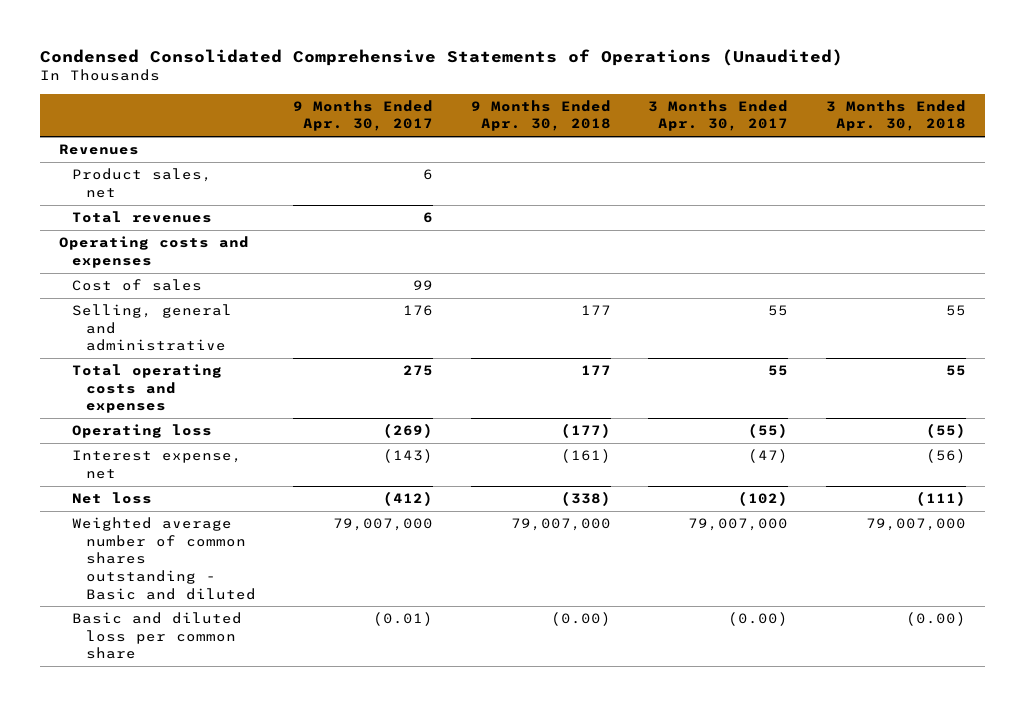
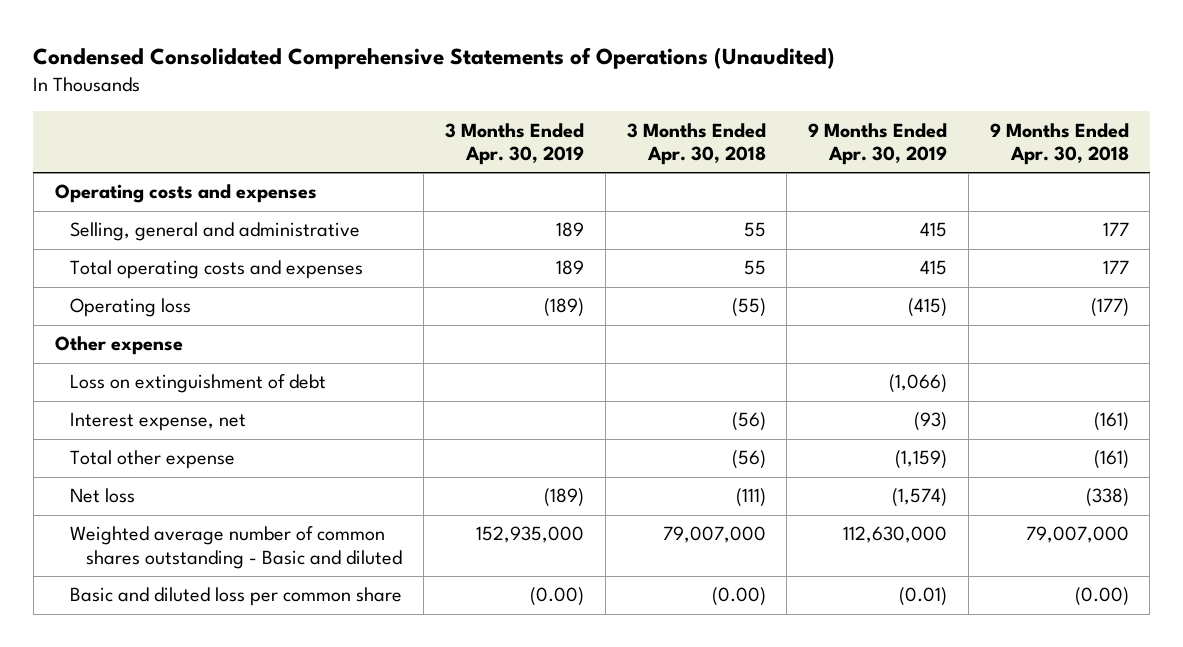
- | 9 Months Ended Apr. 30, 2017 | 9 Months Ended Apr. 30, 2018 | 3 Months Ended Apr. 30, 2017 | 3 Months Ended Apr. 30, 2018
+ | 3 Months Ended Apr. 30, 2019 | 3 Months Ended Apr. 30, 2018 | 9 Months Ended Apr. 30, 2019 | 9 Months Ended Apr. 30, 2018
- Revenues
- Product sales, net | 6 | | |
- Total revenues | 6 | | |
- Cost of sales | 99 | | |
+ Other expense
+ Loss on extinguishment of debt | | | (1,066) |
+ Total other expense | | (56) | (1,159) | (161)

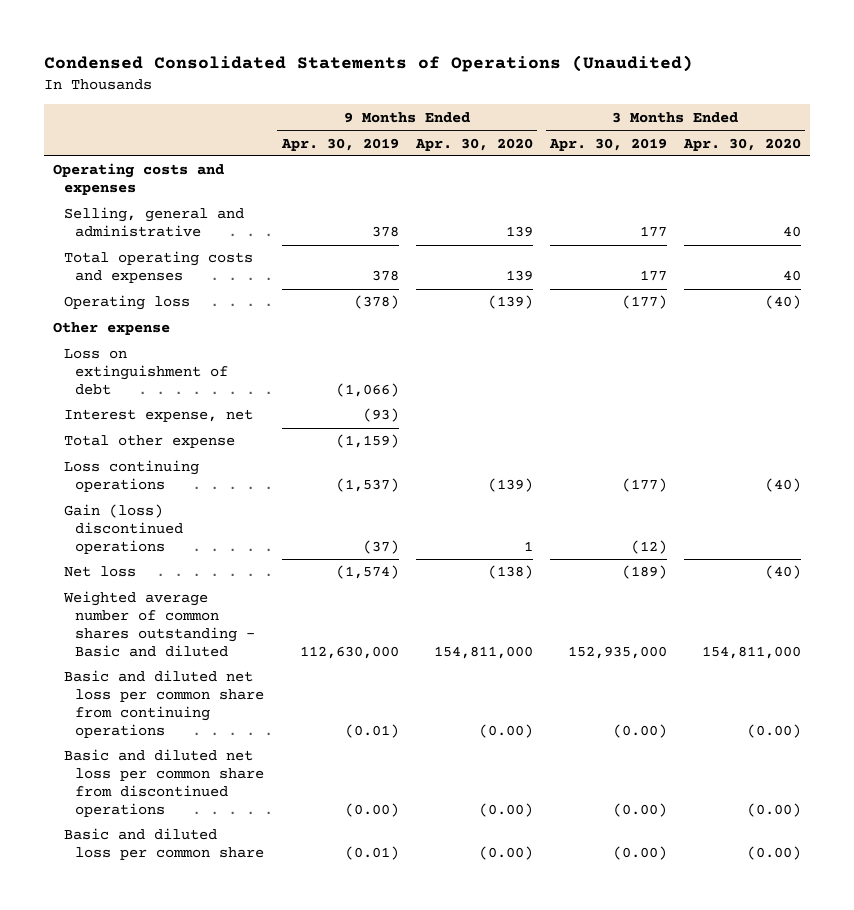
- Condensed Consolidated Comprehensive Statements of Operations (Unaudited)
+ Condensed Consolidated Statements of Operations (Unaudited)
- | 3 Months Ended Apr. 30, 2019 | 3 Months Ended Apr. 30, 2018 | 9 Months Ended Apr. 30, 2019 | 9 Months Ended Apr. 30, 2018
+ | 9 Months Ended Apr. 30, 2019 | 9 Months Ended Apr. 30, 2020 | 3 Months Ended Apr. 30, 2019 | 3 Months Ended Apr. 30, 2020
- Selling, general and administrative | 189 | 55 | 415 | 177
- Total operating costs and expenses | 189 | 55 | 415 | 177
- Operating loss | (189) | (55) | (415) | (177)
+ Selling, general and administrative | 378 | 139 | 177 | 40
+ Total operating costs and expenses | 378 | 139 | 177 | 40
+ Operating loss | (378) | (139) | (177) | (40)
+ Loss continuing operations | (1,537) | (139) | (177) | (40)
+ Gain (loss) discontinued operations | (37) | 1 | (12) |
+ Basic and diluted net loss per common share from continuing operations | (0.01) | (0.00) | (0.00) | (0.00)
+ Basic and diluted net loss per common share from discontinued operations | (0.00) | (0.00) | (0.00) | (0.00)

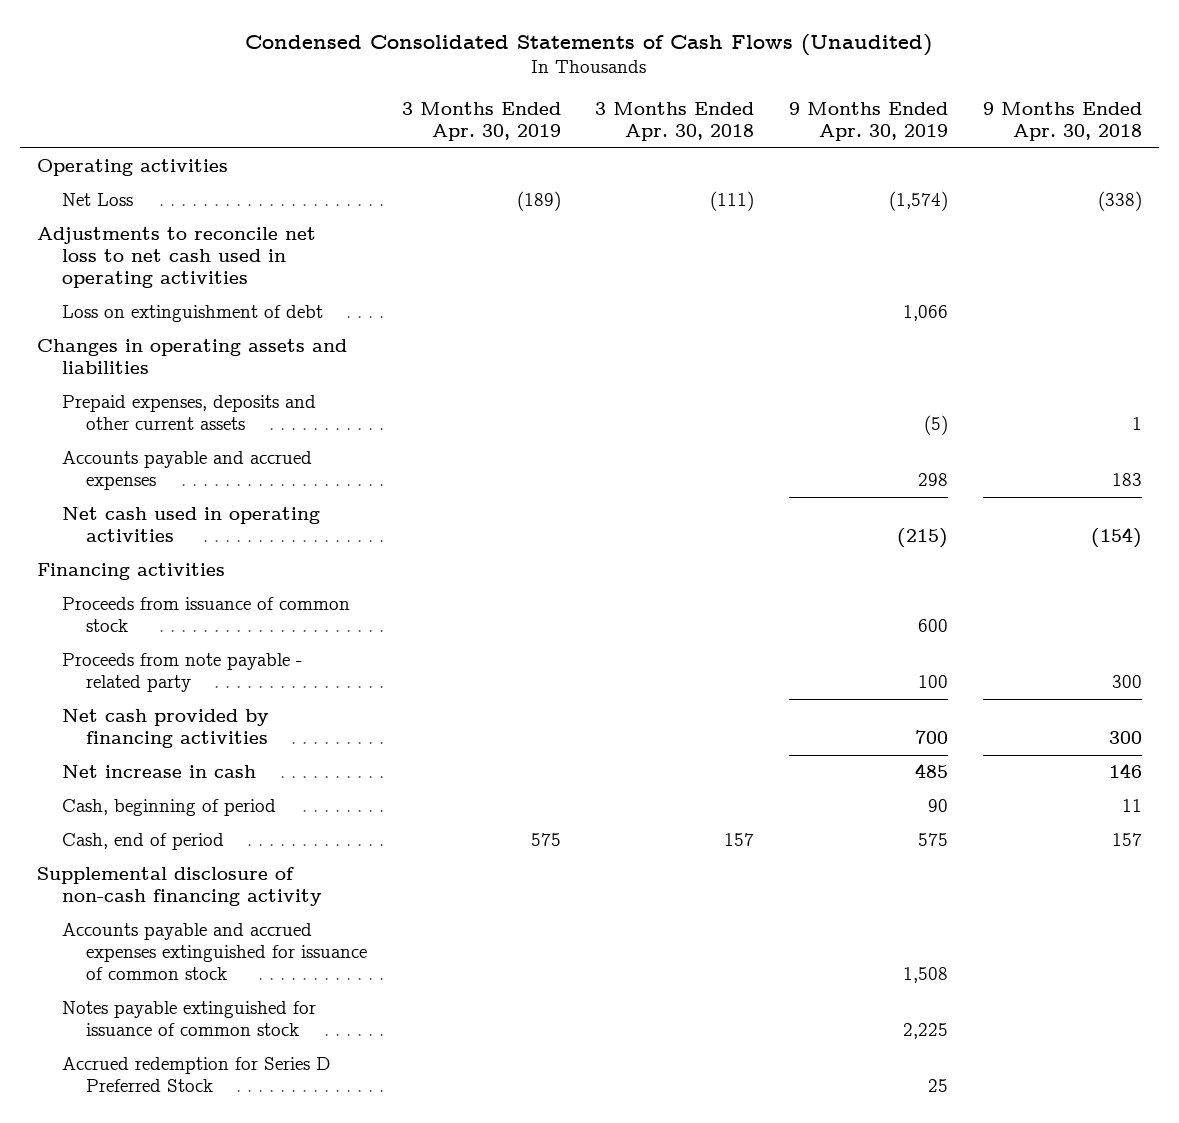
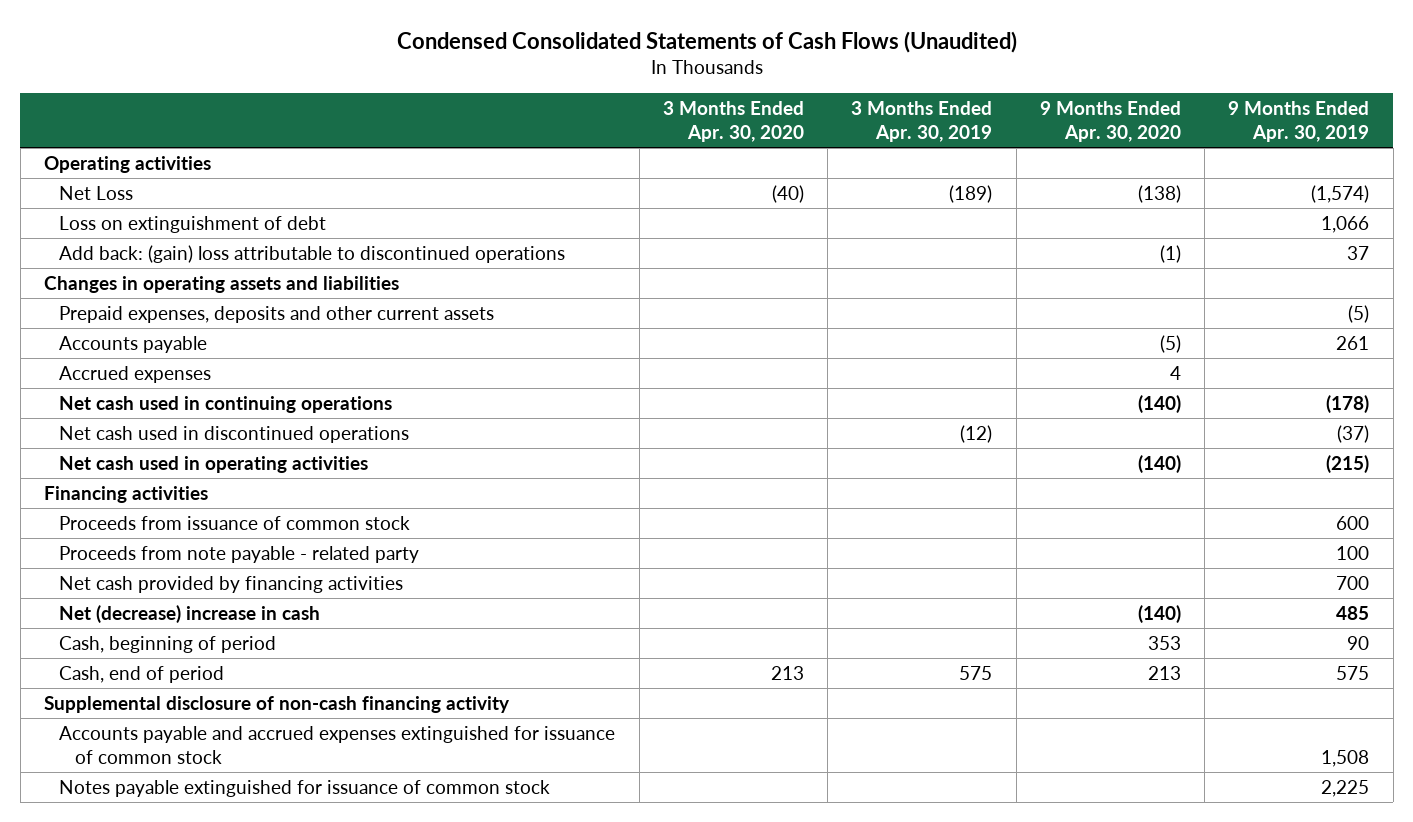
- | 3 Months Ended Apr. 30, 2019 | 3 Months Ended Apr. 30, 2018 | 9 Months Ended Apr. 30, 2019 | 9 Months Ended Apr. 30, 2018
+ | 3 Months Ended Apr. 30, 2020 | 3 Months Ended Apr. 30, 2019 | 9 Months Ended Apr. 30, 2020 | 9 Months Ended Apr. 30, 2019
- Adjustments to reconcile net loss to net cash used in operating activities
+ Add back: (gain) loss attributable to discontinued operations | | | (1) | 37
- Accounts payable and accrued expenses | | | 298 | 183
+ Accounts payable | | | (5) | 261
+ Accrued expenses | | | 4 |
+ Net cash used in continuing operations | | | (140) | (178)
+ Net cash used in discontinued operations | | (12) | | (37)
- Net increase in cash | | | 485 | 146
+ Net (decrease) increase in cash | | | (140) | 485
- Accrued redemption for Series D Preferred Stock | | | 25 |

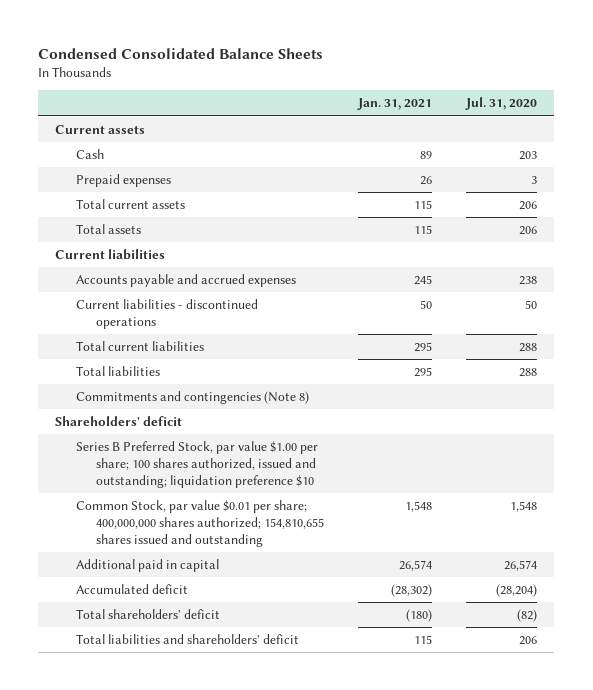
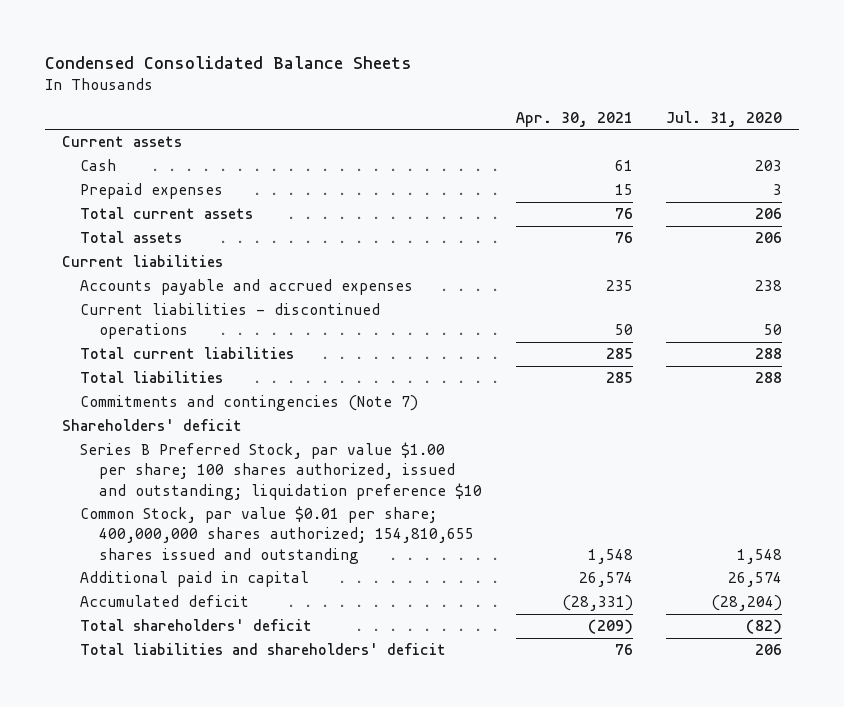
- | Jan. 31, 2021 | Jul. 31, 2020
+ | Apr. 30, 2021 | Jul. 31, 2020
- Commitments and contingencies (Note 8)
+ Commitments and contingencies (Note 7)

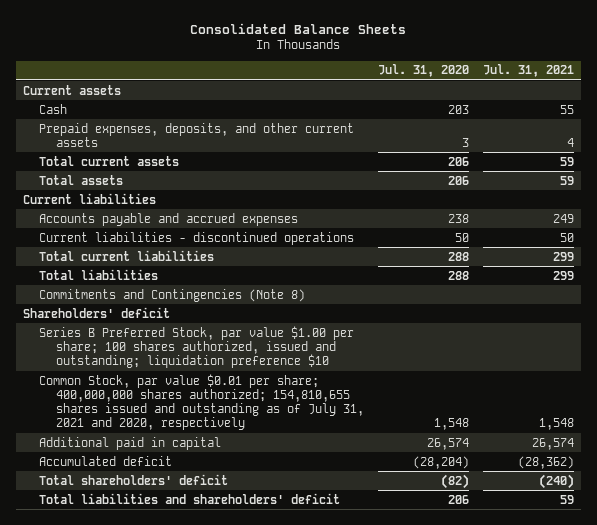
- Condensed Consolidated Balance Sheets
+ Consolidated Balance Sheets
- | Apr. 30, 2021 | Jul. 31, 2020
+ | Jul. 31, 2020 | Jul. 31, 2021
- Prepaid expenses | 15 | 3
+ Prepaid expenses, deposits, and other current assets | 3 | 4
- Commitments and contingencies (Note 7)
+ Commitments and Contingencies (Note 8)
- Common Stock, par value $0.01 per share; 400,000,000 shares authorized; 154,810,655 shares issued and outstanding | 1,548 | 1,548
+ Common Stock, par value $0.01 per share; 400,000,000 shares authorized; 154,810,655 shares issued and outstanding as of July 31, 2021 and 2020, respectively | 1,548 | 1,548

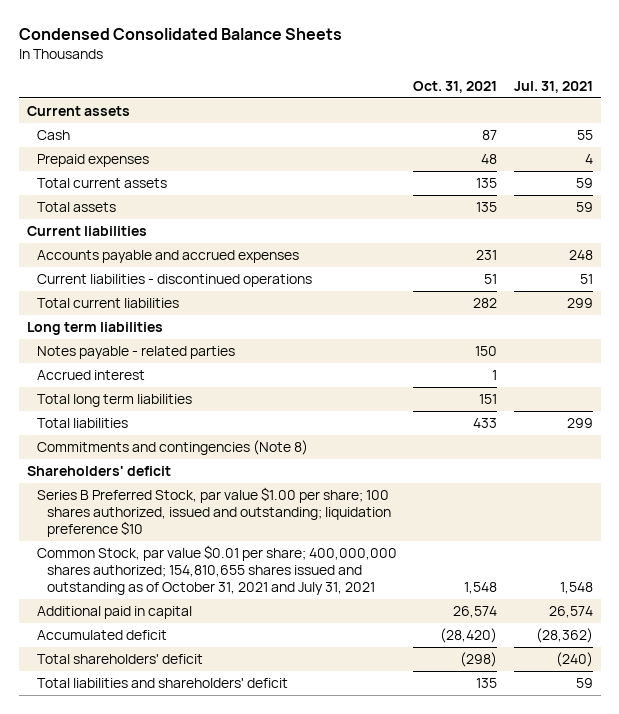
- Consolidated Balance Sheets
+ Condensed Consolidated Balance Sheets
- | Jul. 31, 2020 | Jul. 31, 2021
+ | Oct. 31, 2021 | Jul. 31, 2021
- Prepaid expenses, deposits, and other current assets | 3 | 4
+ Prepaid expenses | 48 | 4
- Accounts payable and accrued expenses | 238 | 249
- Current liabilities - discontinued operations | 50 | 50
+ Accounts payable and accrued expenses | 231 | 248
+ Current liabilities - discontinued operations | 51 | 51
+ Long term liabilities
+ Notes payable - related parties | 150 |
+ Accrued interest | 1 |
+ Total long term liabilities | 151 |
- Commitments and Contingencies (Note 8)
+ Commitments and contingencies (Note 8)
- Common Stock, par value $0.01 per share; 400,000,000 shares authorized; 154,810,655 shares issued and outstanding as of July 31, 2021 and 2020, respectively | 1,548 | 1,548
+ Common Stock, par value $0.01 per share; 400,000,000 shares authorized; 154,810,655 shares issued and outstanding as of October 31, 2021 and July 31, 2021 | 1,548 | 1,548

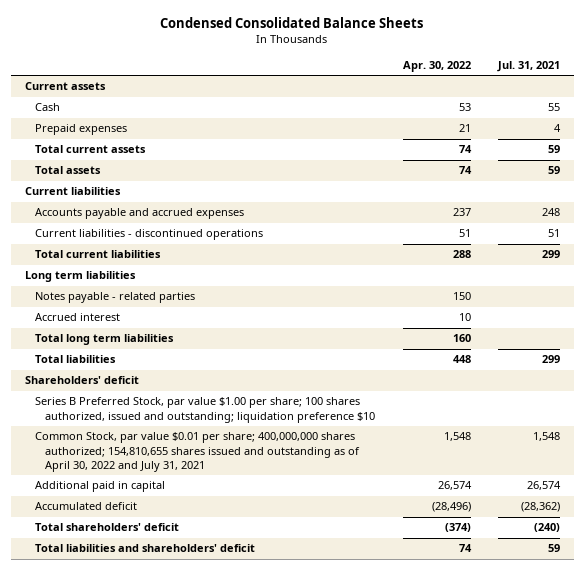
- | Oct. 31, 2021 | Jul. 31, 2021
+ | Apr. 30, 2022 | Jul. 31, 2021
- Commitments and contingencies (Note 8)
- Common Stock, par value $0.01 per share; 400,000,000 shares authorized; 154,810,655 shares issued and outstanding as of October 31, 2021 and July 31, 2021 | 1,548 | 1,548
+ Common Stock, par value $0.01 per share; 400,000,000 shares authorized; 154,810,655 shares issued and outstanding as of April 30, 2022 and July 31, 2021 | 1,548 | 1,548

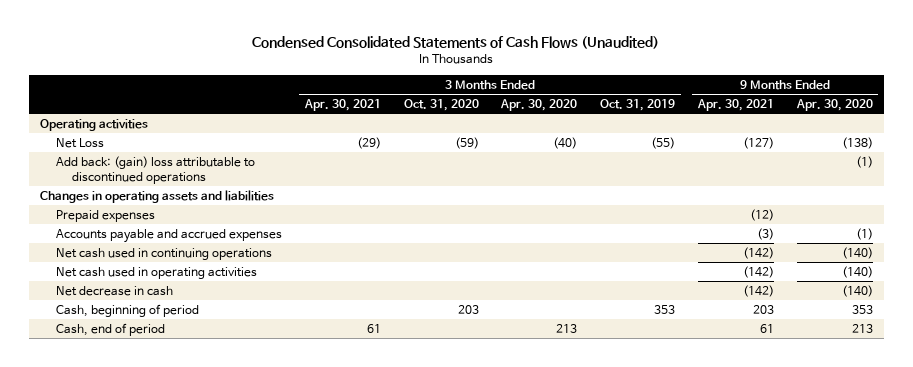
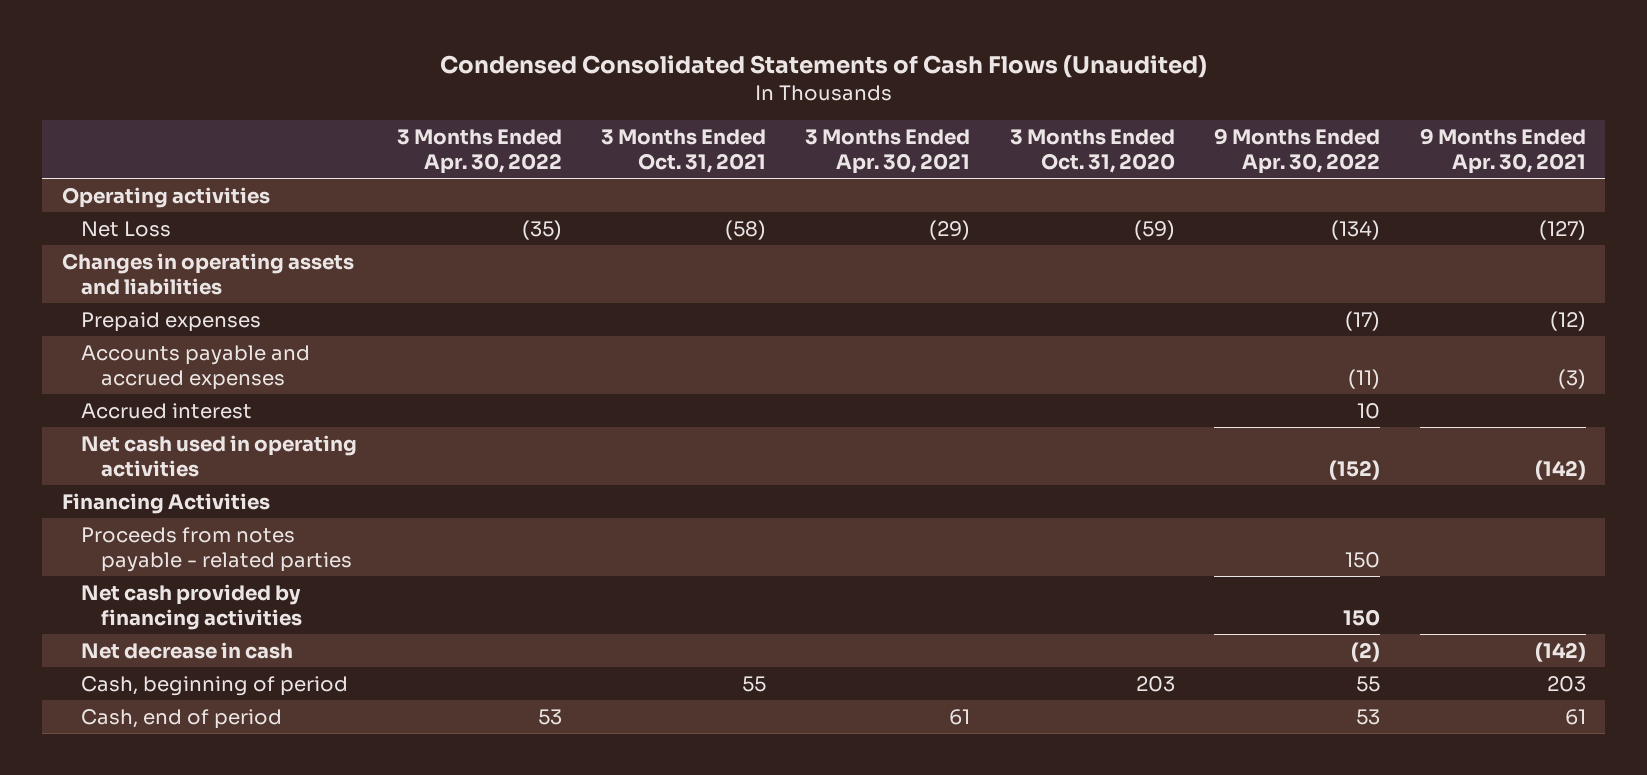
- | 3 Months Ended Apr. 30, 2021 | 3 Months Ended Oct. 31, 2020 | 3 Months Ended Apr. 30, 2020 | 3 Months Ended Oct. 31, 2019 | 9 Months Ended Apr. 30, 2021 | 9 Months Ended Apr. 30, 2020
+ | 3 Months Ended Apr. 30, 2022 | 3 Months Ended Oct. 31, 2021 | 3 Months Ended Apr. 30, 2021 | 3 Months Ended Oct. 31, 2020 | 9 Months Ended Apr. 30, 2022 | 9 Months Ended Apr. 30, 2021
- Add back: (gain) loss attributable to discontinued operations | | | | | | (1)
- Net cash used in continuing operations | | | | | (142) | (140)
+ Accrued interest | | | | | 10 |
+ Financing Activities
+ Proceeds from notes payable - related parties | | | | | 150 |
+ Net cash provided by financing activities | | | | | 150 |

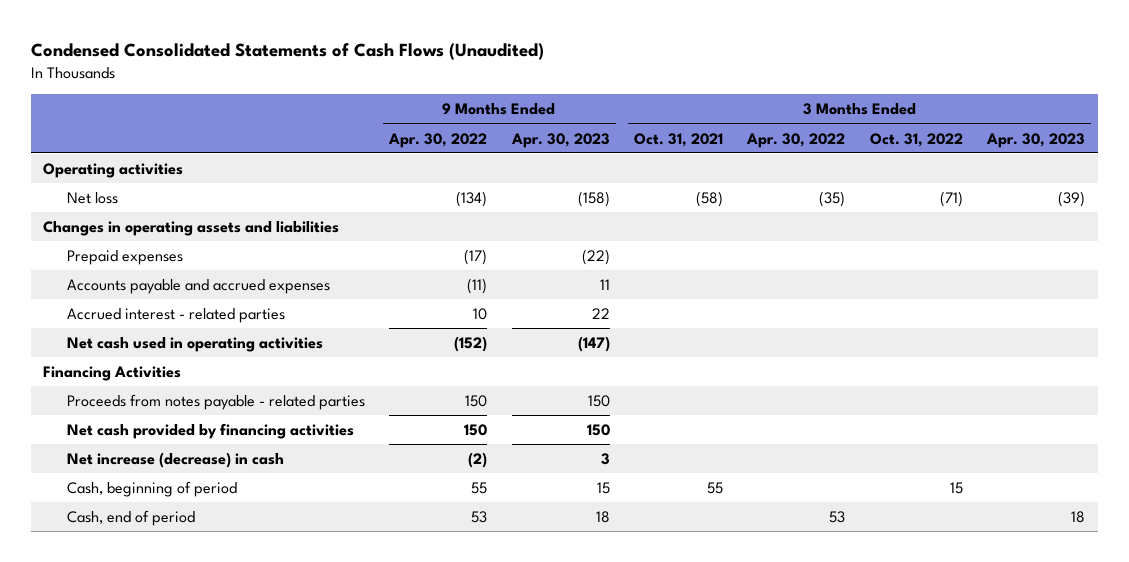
- | 3 Months Ended Apr. 30, 2022 | 3 Months Ended Oct. 31, 2021 | 3 Months Ended Apr. 30, 2021 | 3 Months Ended Oct. 31, 2020 | 9 Months Ended Apr. 30, 2022 | 9 Months Ended Apr. 30, 2021
+ | 9 Months Ended Apr. 30, 2022 | 9 Months Ended Apr. 30, 2023 | 3 Months Ended Oct. 31, 2021 | 3 Months Ended Apr. 30, 2022 | 3 Months Ended Oct. 31, 2022 | 3 Months Ended Apr. 30, 2023
- Net Loss | (35) | (58) | (29) | (59) | (134) | (127)
+ Net loss | (134) | (158) | (58) | (35) | (71) | (39)
- Accrued interest | | | | | 10 |
+ Accrued interest - related parties | 10 | 22 | | | |
- Net decrease in cash | | | | | (2) | (142)
+ Net increase (decrease) in cash | (2) | 3 | | | |

